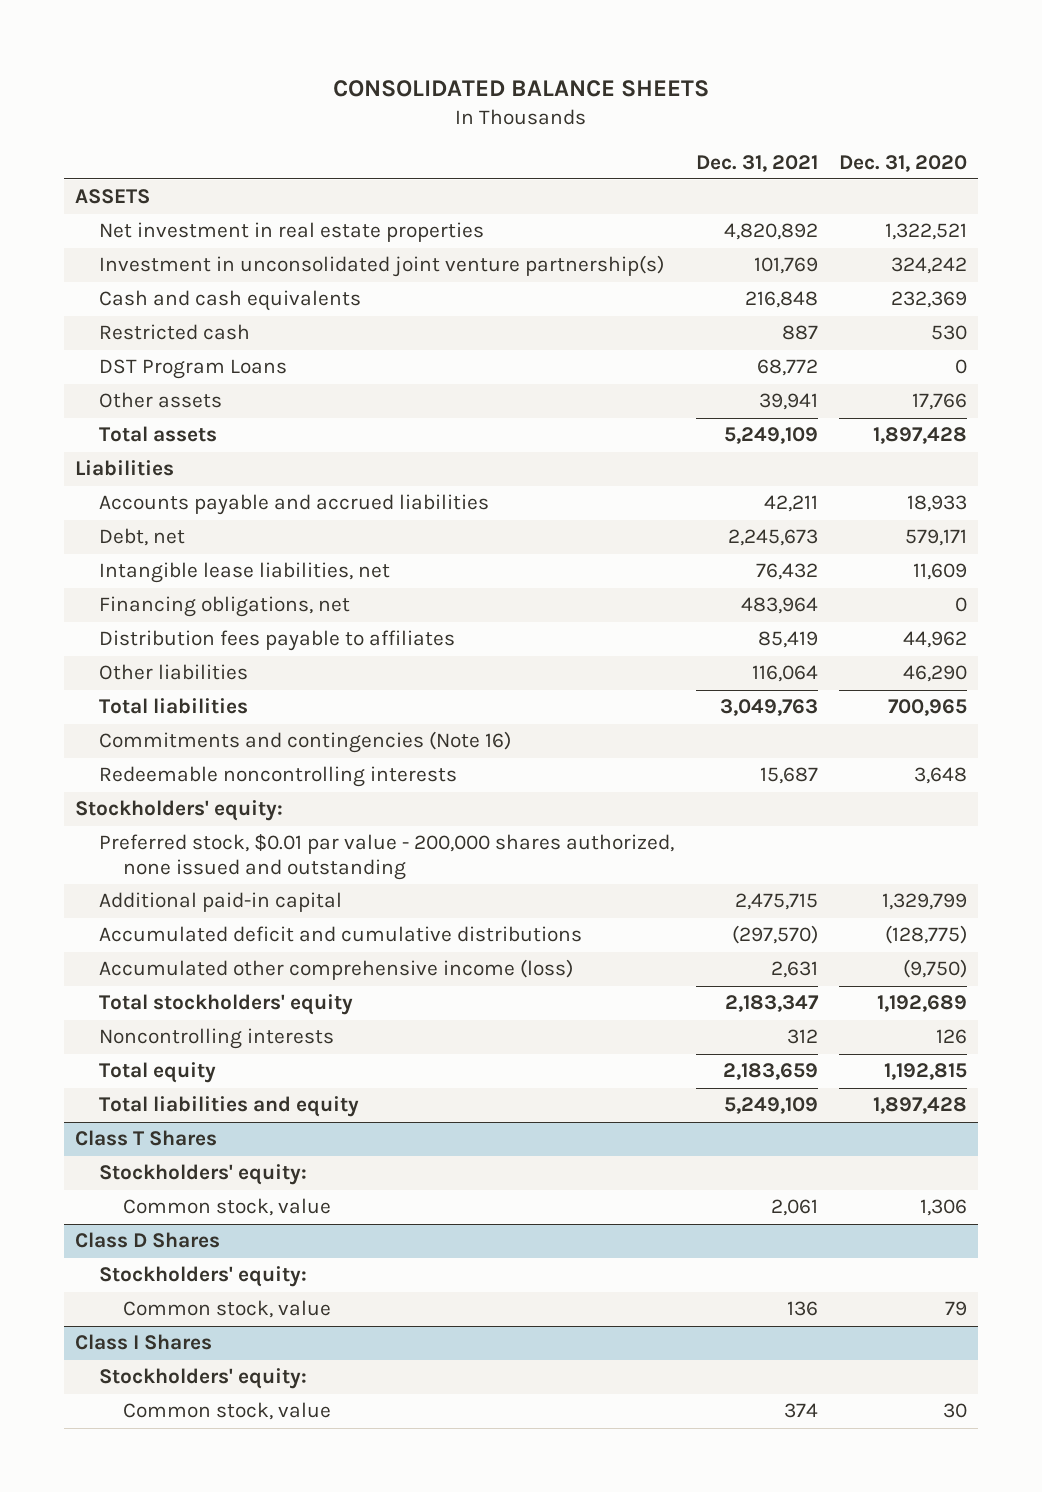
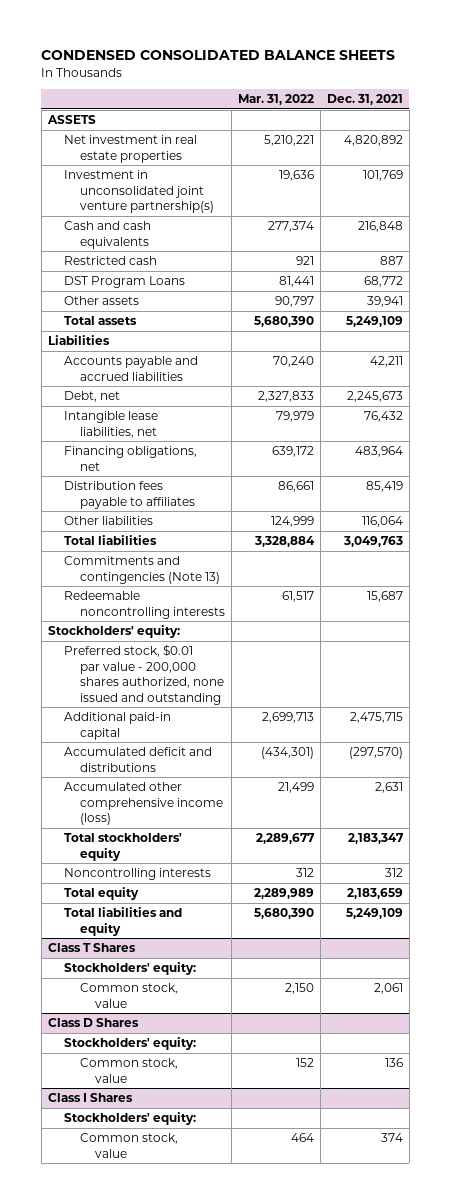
- CONSOLIDATED BALANCE SHEETS
+ CONDENSED CONSOLIDATED BALANCE SHEETS
- | Dec. 31, 2021 | Dec. 31, 2020
+ | Mar. 31, 2022 | Dec. 31, 2021
- Commitments and contingencies (Note 16)
+ Commitments and contingencies (Note 13)
- Accumulated deficit and cumulative distributions | (297,570) | (128,775)
+ Accumulated deficit and distributions | (434,301) | (297,570)

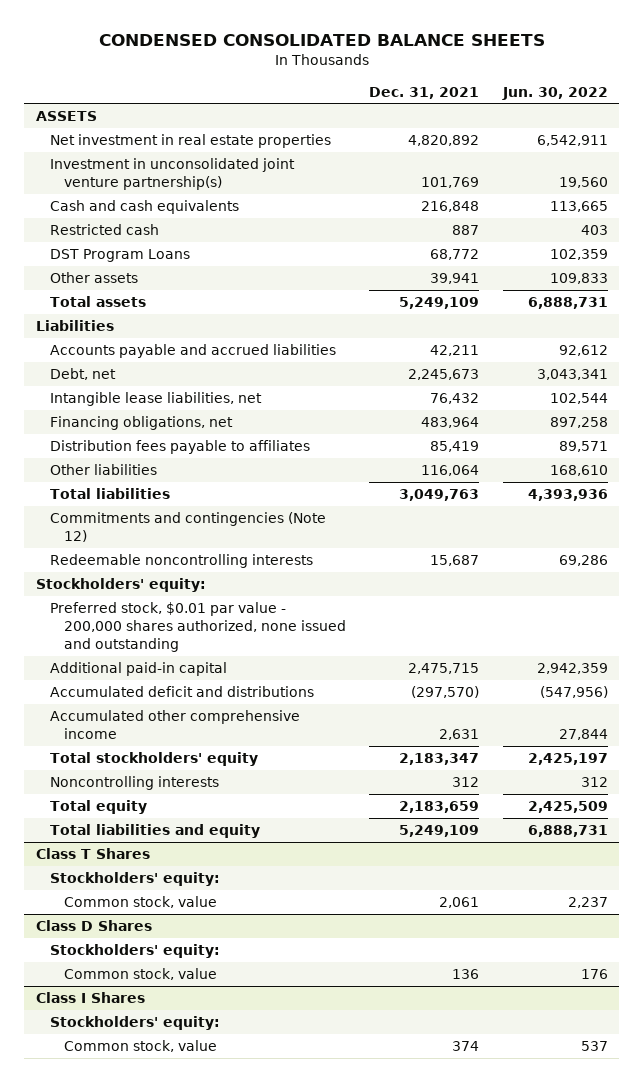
- | Mar. 31, 2022 | Dec. 31, 2021
+ | Dec. 31, 2021 | Jun. 30, 2022
- Commitments and contingencies (Note 13)
+ Commitments and contingencies (Note 12)
- Accumulated other comprehensive income (loss) | 21,499 | 2,631
+ Accumulated other comprehensive income | 2,631 | 27,844

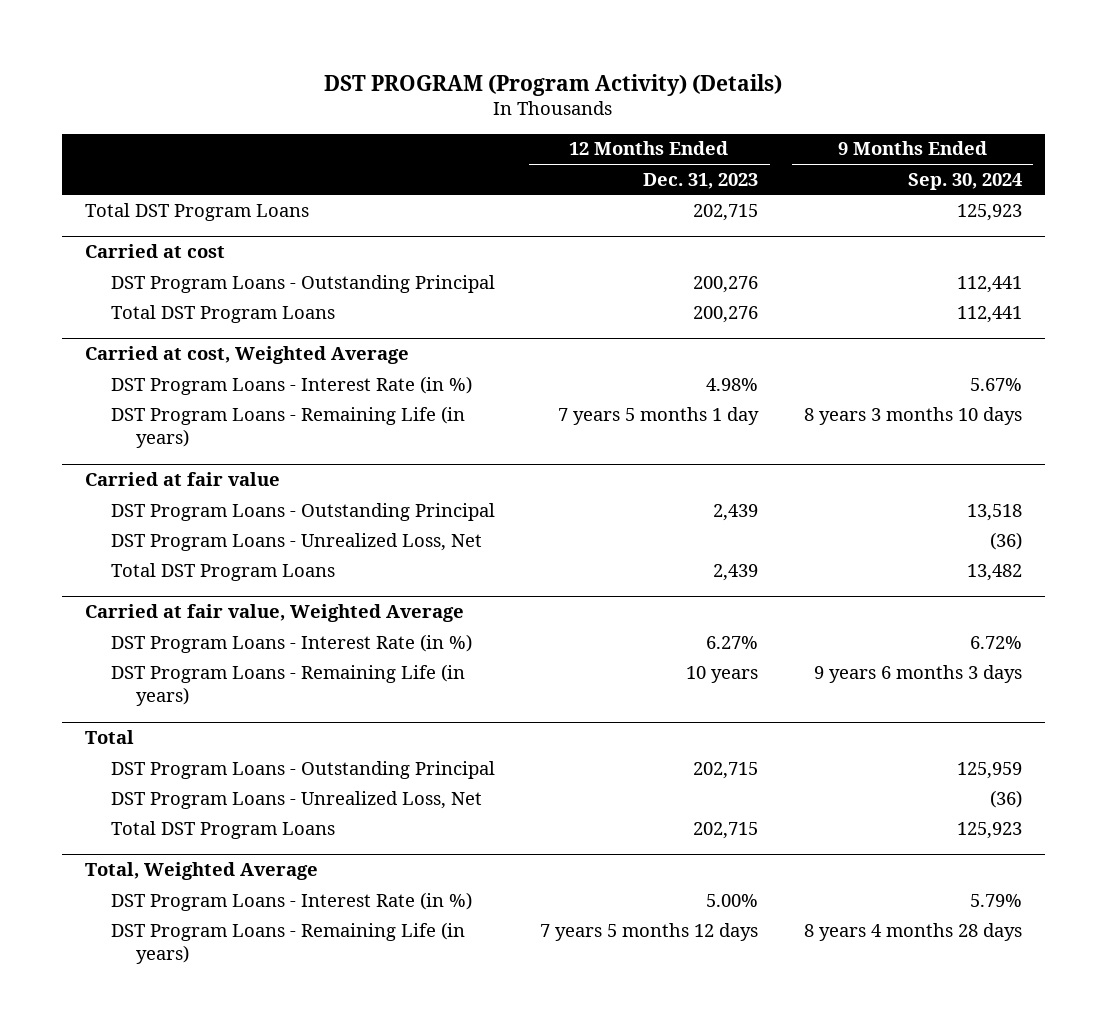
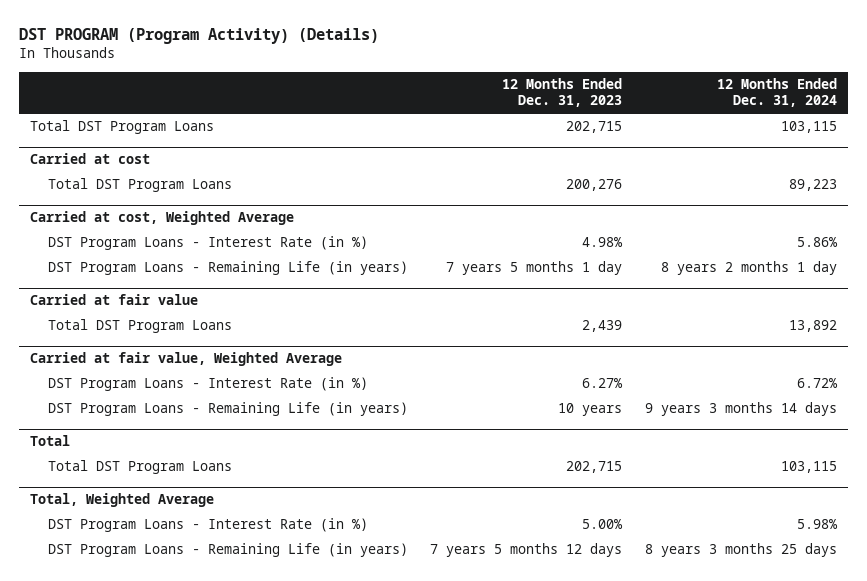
- | 12 Months Ended Dec. 31, 2023 | 9 Months Ended Sep. 30, 2024
+ | 12 Months Ended Dec. 31, 2023 | 12 Months Ended Dec. 31, 2024
@ Carried at cost
- DST Program Loans - Outstanding Principal | 200,276 | 112,441
@ Carried at fair value
- DST Program Loans - Outstanding Principal | 2,439 | 13,518
- DST Program Loans - Unrealized Loss, Net | | (36)
@ Total
- DST Program Loans - Outstanding Principal | 202,715 | 125,959
- DST Program Loans - Unrealized Loss, Net | | (36)

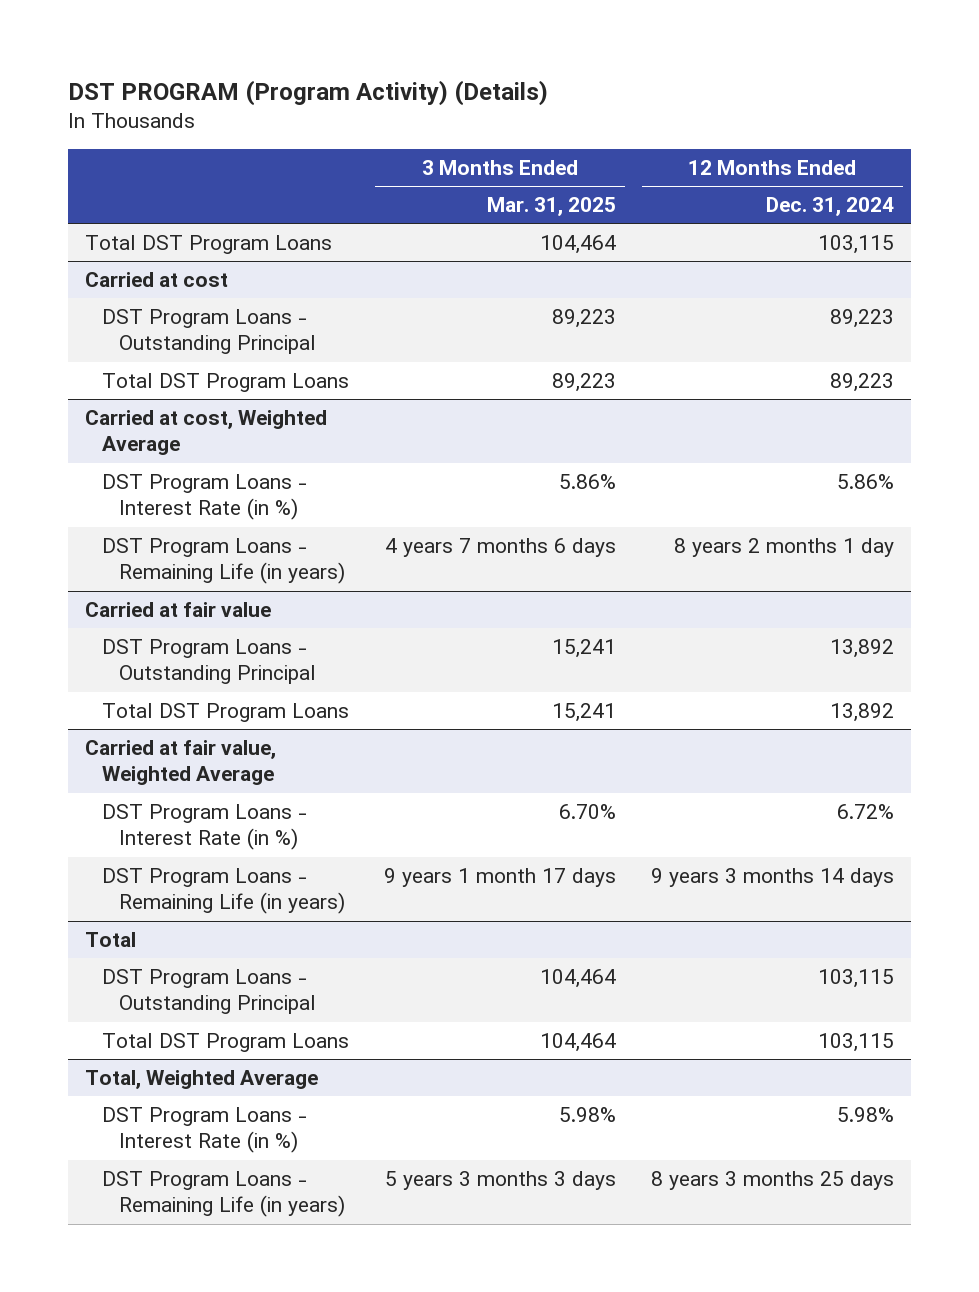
- | 12 Months Ended Dec. 31, 2023 | 12 Months Ended Dec. 31, 2024
+ | 3 Months Ended Mar. 31, 2025 | 12 Months Ended Dec. 31, 2024
@ Carried at cost
+ DST Program Loans - Outstanding Principal | 89,223 | 89,223
@ Carried at fair value
+ DST Program Loans - Outstanding Principal | 15,241 | 13,892
@ Total
+ DST Program Loans - Outstanding Principal | 104,464 | 103,115

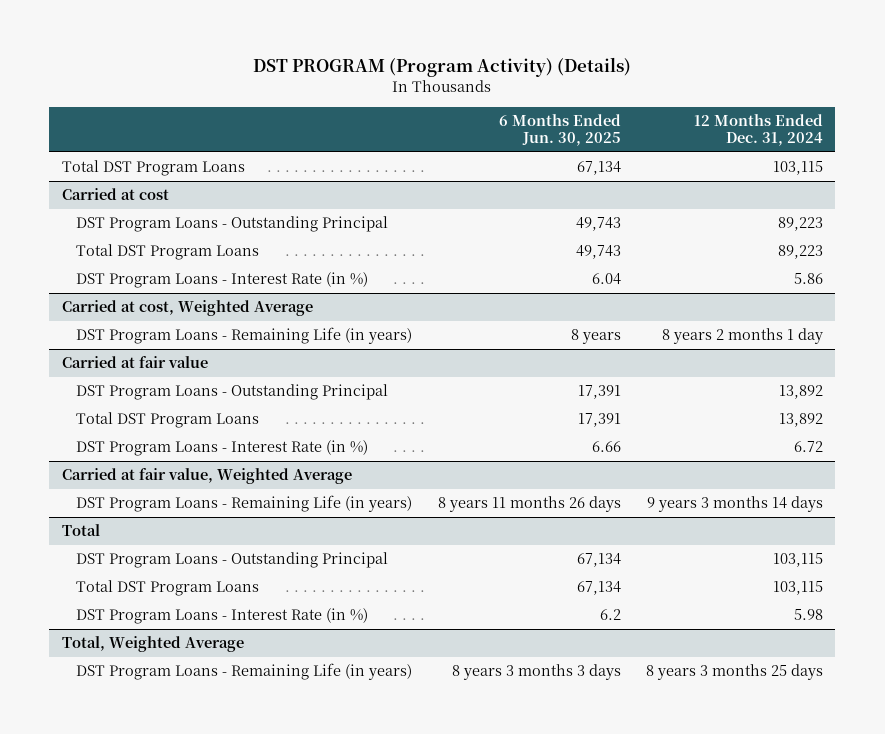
- | 3 Months Ended Mar. 31, 2025 | 12 Months Ended Dec. 31, 2024
+ | 6 Months Ended Jun. 30, 2025 | 12 Months Ended Dec. 31, 2024
@ Carried at cost
+ DST Program Loans - Interest Rate (in %) | 6.04 | 5.86
@ Carried at cost, Weighted Average
- DST Program Loans - Interest Rate (in %) | 5.86% | 5.86%
@ Carried at fair value
+ DST Program Loans - Interest Rate (in %) | 6.66 | 6.72
@ Carried at fair value, Weighted Average
- DST Program Loans - Interest Rate (in %) | 6.70% | 6.72%
@ Total
+ DST Program Loans - Interest Rate (in %) | 6.2 | 5.98
@ Total, Weighted Average
- DST Program Loans - Interest Rate (in %) | 5.98% | 5.98%

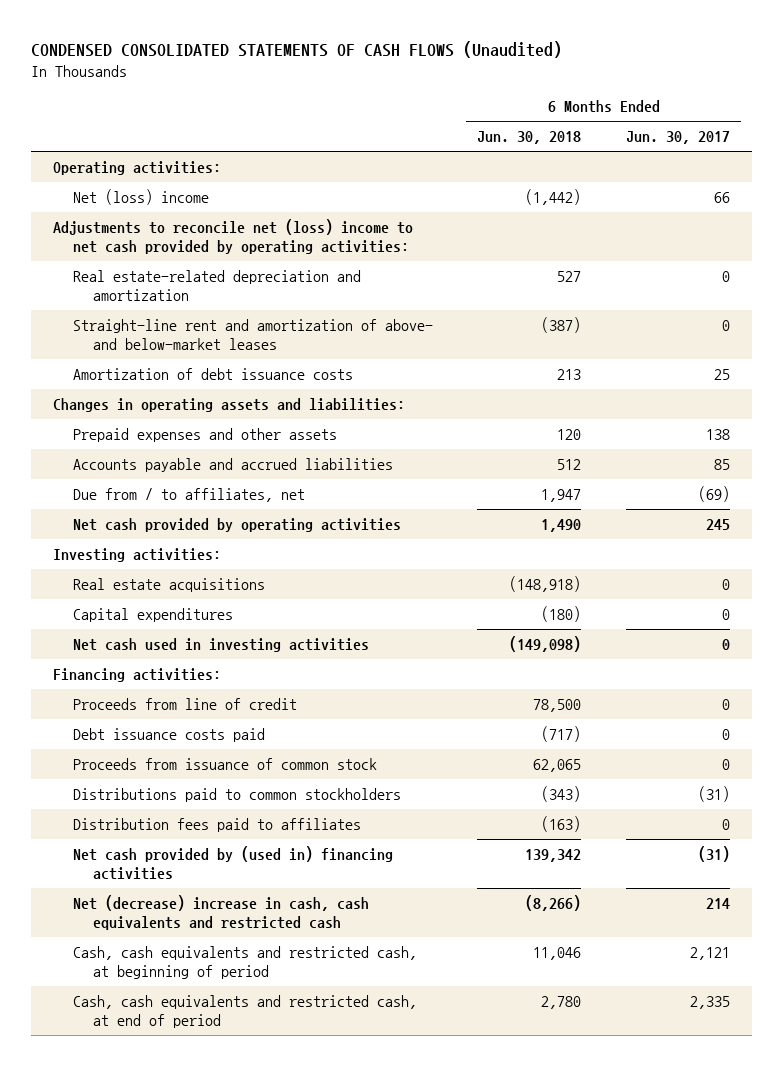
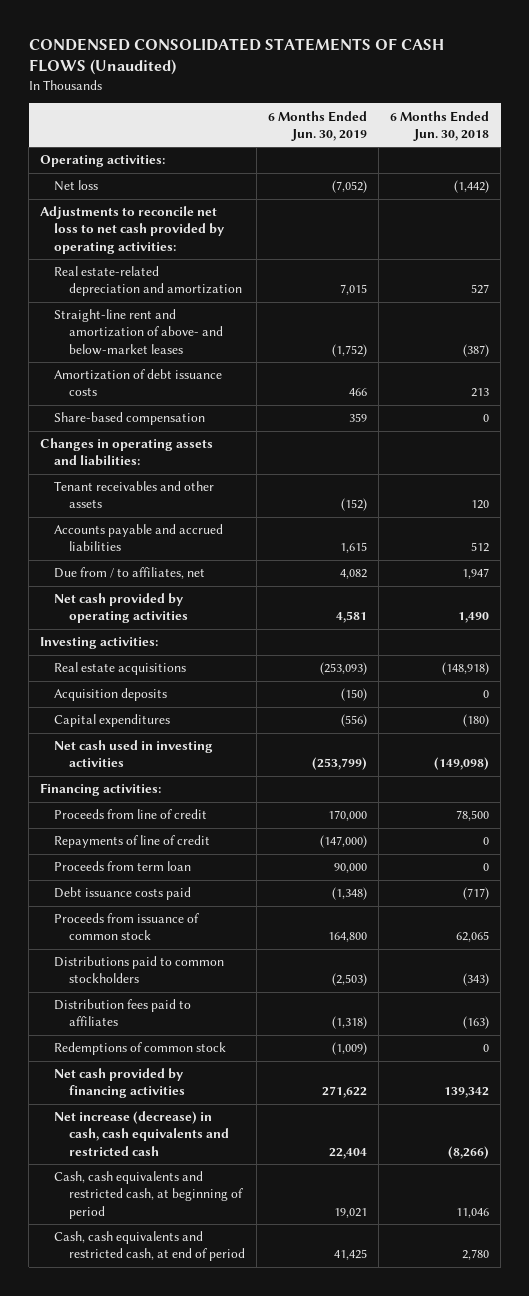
- | 6 Months Ended Jun. 30, 2018 | 6 Months Ended Jun. 30, 2017
+ | 6 Months Ended Jun. 30, 2019 | 6 Months Ended Jun. 30, 2018
- Net (loss) income | (1,442) | 66
- Adjustments to reconcile net (loss) income to net cash provided by operating activities:
+ Net loss | (7,052) | (1,442)
+ Adjustments to reconcile net loss to net cash provided by operating activities:
+ Share-based compensation | 359 | 0
- Prepaid expenses and other assets | 120 | 138
+ Tenant receivables and other assets | (152) | 120
+ Acquisition deposits | (150) | 0
+ Repayments of line of credit | (147,000) | 0
+ Proceeds from term loan | 90,000 | 0
- Net cash provided by (used in) financing activities | 139,342 | (31)
- Net (decrease) increase in cash, cash equivalents and restricted cash | (8,266) | 214
+ Redemptions of common stock | (1,009) | 0
+ Net cash provided by financing activities | 271,622 | 139,342
+ Net increase (decrease) in cash, cash equivalents and restricted cash | 22,404 | (8,266)

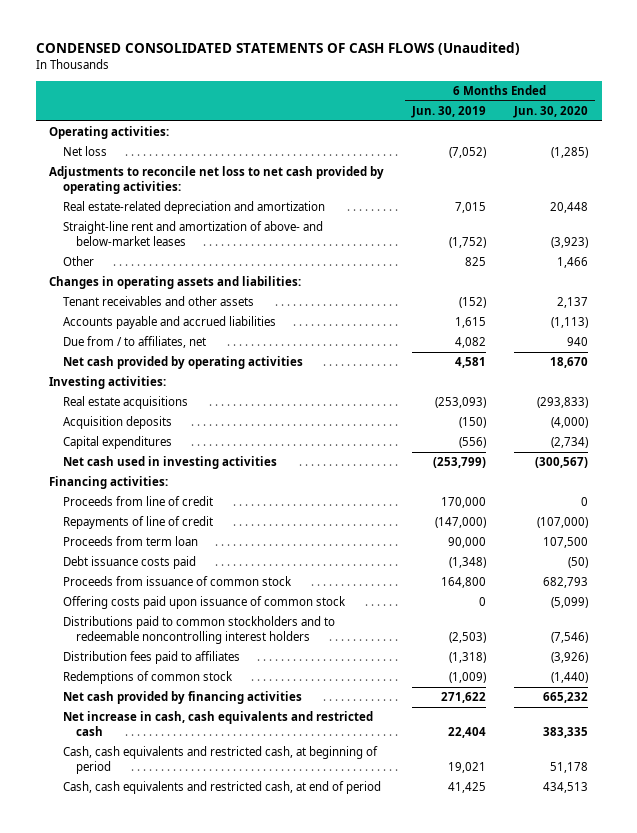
- | 6 Months Ended Jun. 30, 2019 | 6 Months Ended Jun. 30, 2018
+ | 6 Months Ended Jun. 30, 2019 | 6 Months Ended Jun. 30, 2020
- Amortization of debt issuance costs | 466 | 213
- Share-based compensation | 359 | 0
+ Other | 825 | 1,466
- Distributions paid to common stockholders | (2,503) | (343)
+ Offering costs paid upon issuance of common stock | 0 | (5,099)
+ Distributions paid to common stockholders and to redeemable noncontrolling interest holders | (2,503) | (7,546)
- Net increase (decrease) in cash, cash equivalents and restricted cash | 22,404 | (8,266)
+ Net increase in cash, cash equivalents and restricted cash | 22,404 | 383,335

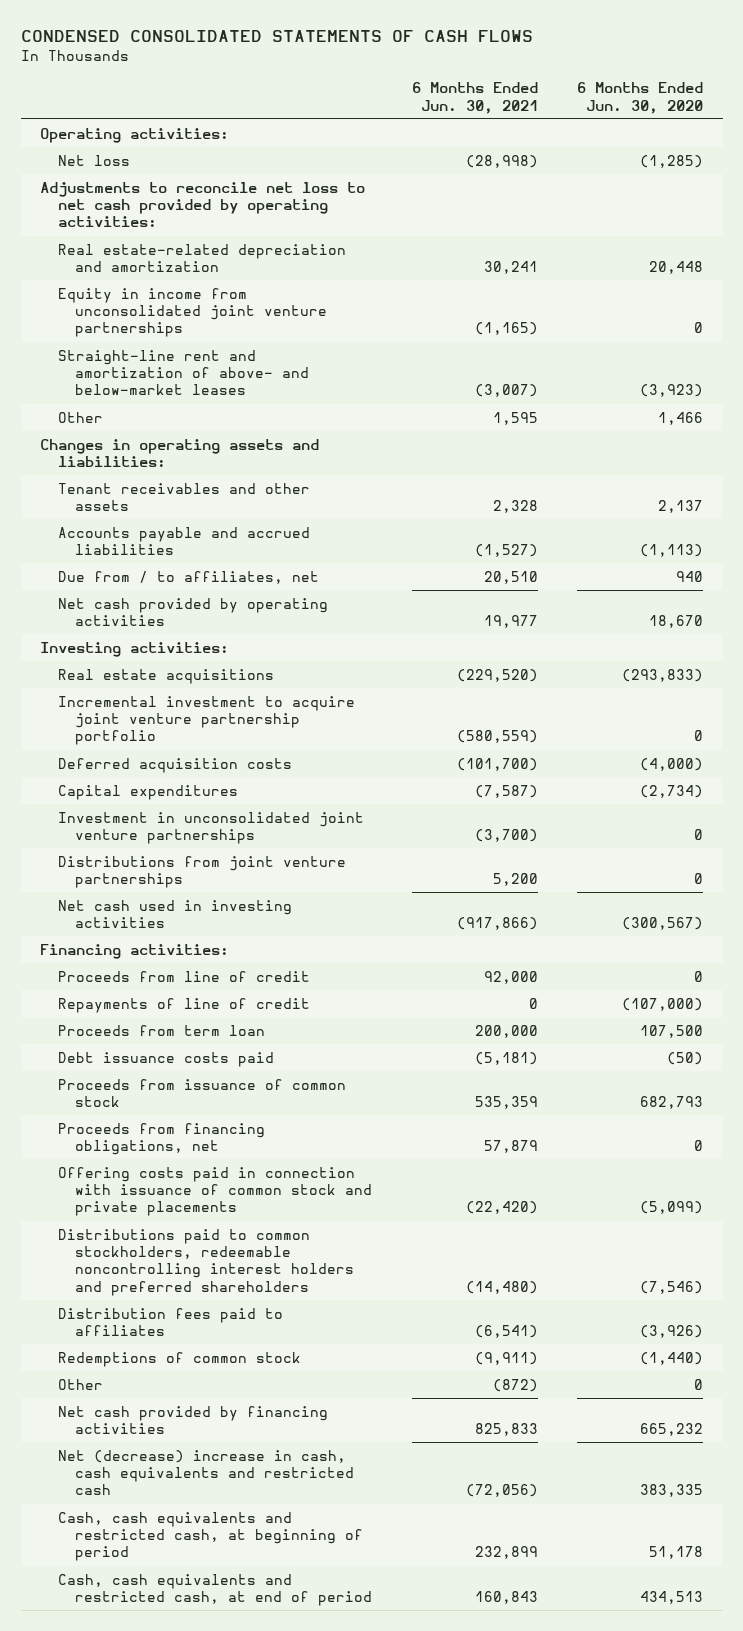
- CONDENSED CONSOLIDATED STATEMENTS OF CASH FLOWS (Unaudited)
+ CONDENSED CONSOLIDATED STATEMENTS OF CASH FLOWS
- | 6 Months Ended Jun. 30, 2019 | 6 Months Ended Jun. 30, 2020
+ | 6 Months Ended Jun. 30, 2021 | 6 Months Ended Jun. 30, 2020
+ Equity in income from unconsolidated joint venture partnerships | (1,165) | 0
- Acquisition deposits | (150) | (4,000)
+ Incremental investment to acquire joint venture partnership portfolio | (580,559) | 0
+ Deferred acquisition costs | (101,700) | (4,000)
+ Investment in unconsolidated joint venture partnerships | (3,700) | 0
+ Distributions from joint venture partnerships | 5,200 | 0
- Offering costs paid upon issuance of common stock | 0 | (5,099)
- Distributions paid to common stockholders and to redeemable noncontrolling interest holders | (2,503) | (7,546)
+ Proceeds from financing obligations, net | 57,879 | 0
+ Offering costs paid in connection with issuance of common stock and private placements | (22,420) | (5,099)
+ Distributions paid to common stockholders, redeemable noncontrolling interest holders and preferred shareholders | (14,480) | (7,546)
+ Other | (872) | 0
- Net increase in cash, cash equivalents and restricted cash | 22,404 | 383,335
+ Net (decrease) increase in cash, cash equivalents and restricted cash | (72,056) | 383,335

